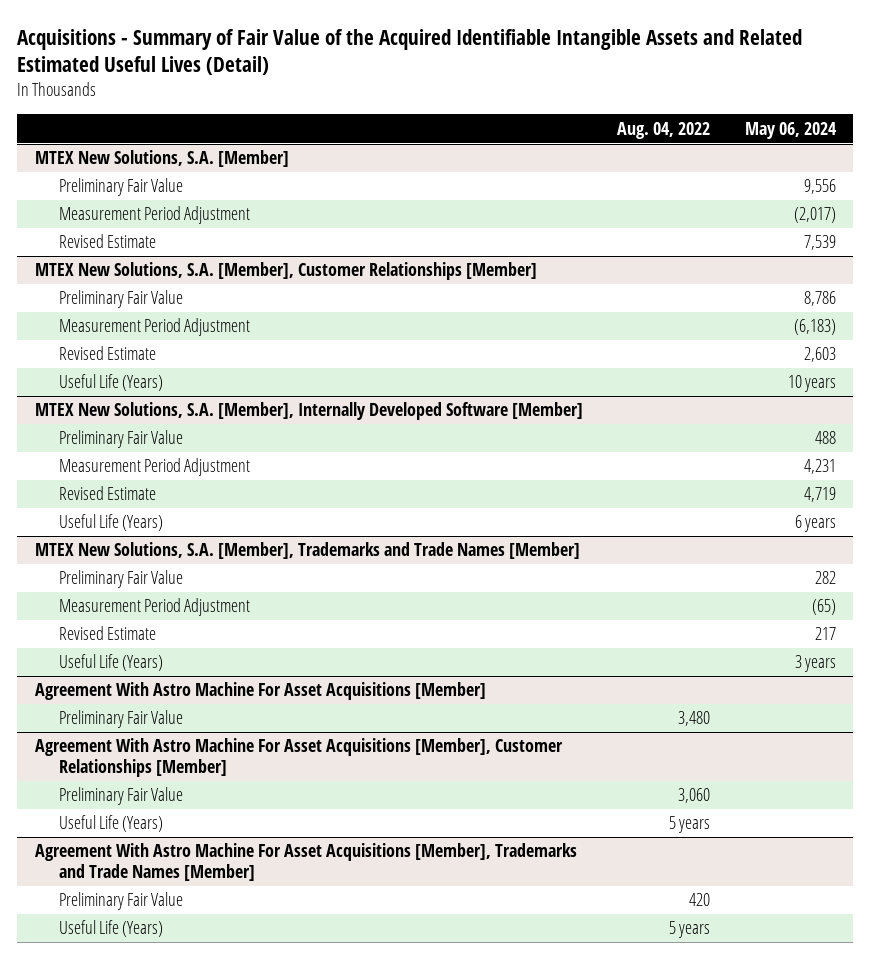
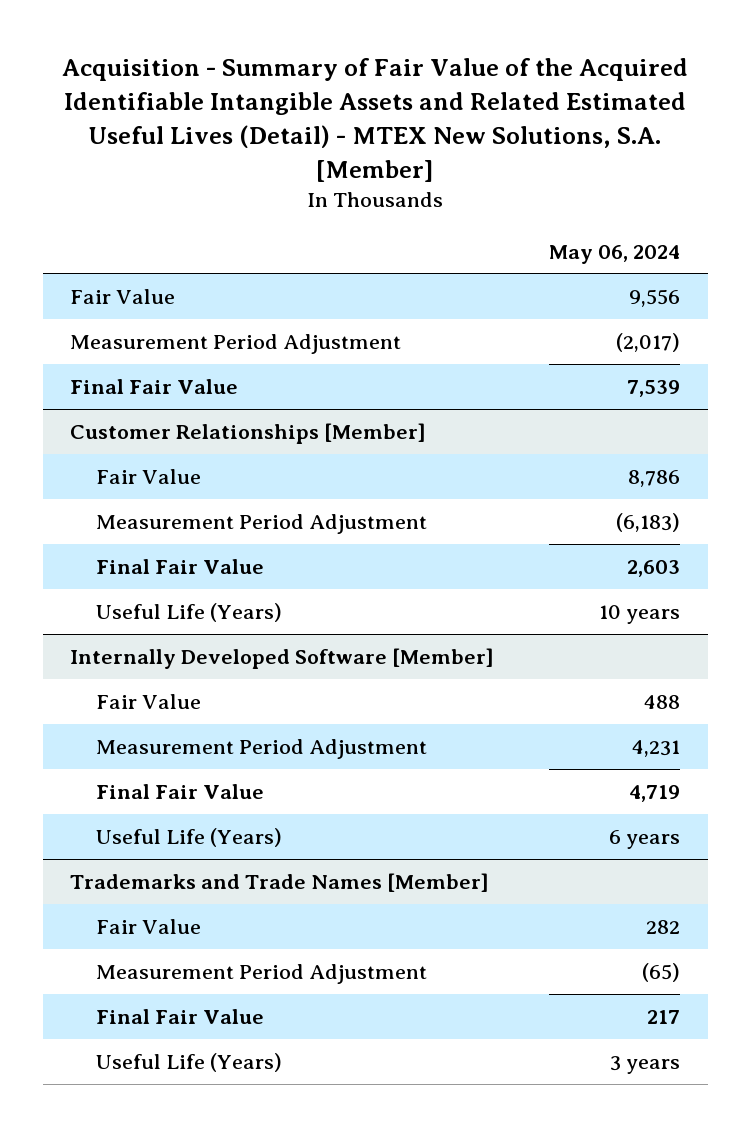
- Acquisitions - Summary of Fair Value of the Acquired Identifiable Intangible Assets and Related Estimated Useful Lives (Detail)
+ Acquisition - Summary of Fair Value of the Acquired Identifiable Intangible Assets and Related Estimated Useful Lives (Detail) - MTEX New Solutions, S.A. [Member]
- | Aug. 04, 2022 | May 06, 2024
+ | May 06, 2024
- MTEX New Solutions, S.A. [Member]
- Preliminary Fair Value | | 9,556
+ Fair Value | 9,556
- Revised Estimate | | 7,539
- MTEX New Solutions, S.A. [Member], Customer Relationships [Member]
- Preliminary Fair Value | | 8,786
+ Final Fair Value | 7,539
+ Customer Relationships [Member]
+ Fair Value | 8,786
- Revised Estimate | | 2,603
+ Final Fair Value | 2,603
- MTEX New Solutions, S.A. [Member], Internally Developed Software [Member]
- Preliminary Fair Value | | 488
+ Internally Developed Software [Member]
+ Fair Value | 488
- Revised Estimate | | 4,719
+ Final Fair Value | 4,719
- MTEX New Solutions, S.A. [Member], Trademarks and Trade Names [Member]
- Preliminary Fair Value | | 282
+ Trademarks and Trade Names [Member]
+ Fair Value | 282
- Revised Estimate | | 217
+ Final Fair Value | 217
- Agreement With Astro Machine For Asset Acquisitions [Member]
- Preliminary Fair Value | 3,480 |
- Agreement With Astro Machine For Asset Acquisitions [Member], Customer Relationships [Member]
- Preliminary Fair Value | 3,060 |
- Useful Life (Years) | 5 years |
- Agreement With Astro Machine For Asset Acquisitions [Member], Trademarks and Trade Names [Member]
- Preliminary Fair Value | 420 |
- Useful Life (Years) | 5 years |

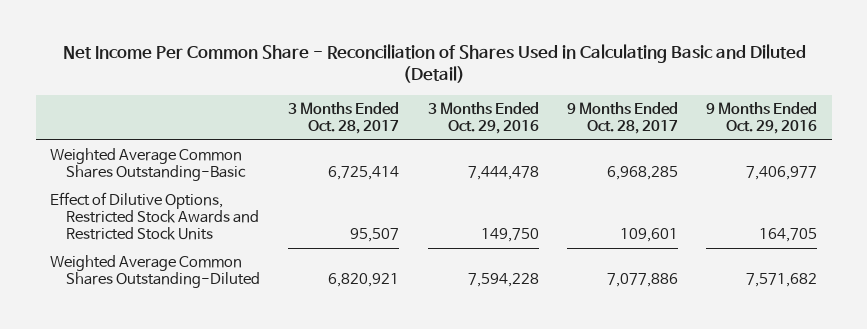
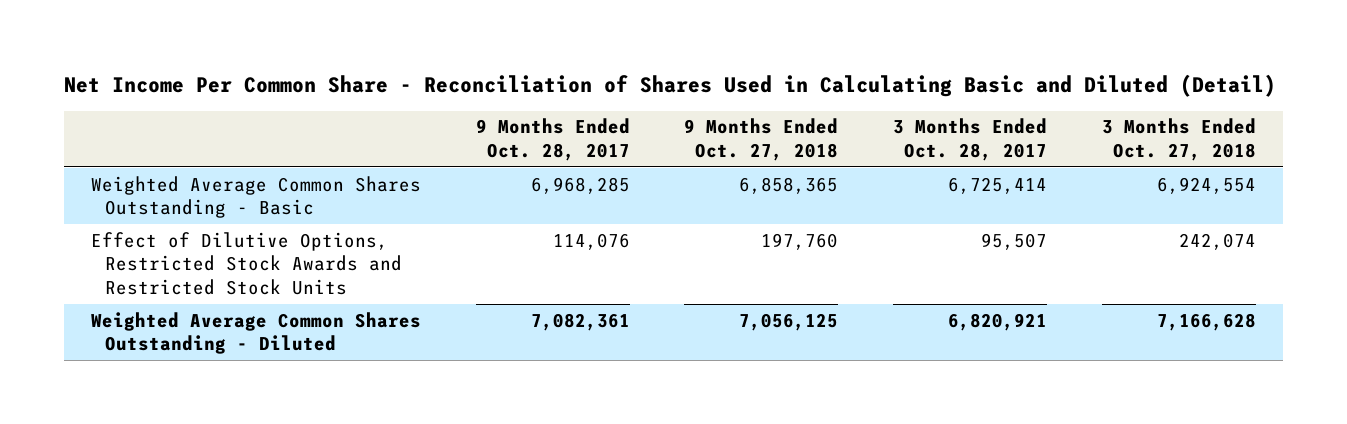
- | 3 Months Ended Oct. 28, 2017 | 3 Months Ended Oct. 29, 2016 | 9 Months Ended Oct. 28, 2017 | 9 Months Ended Oct. 29, 2016
+ | 9 Months Ended Oct. 28, 2017 | 9 Months Ended Oct. 27, 2018 | 3 Months Ended Oct. 28, 2017 | 3 Months Ended Oct. 27, 2018
- Weighted Average Common Shares Outstanding-Basic | 6,725,414 | 7,444,478 | 6,968,285 | 7,406,977
- Effect of Dilutive Options, Restricted Stock Awards and Restricted Stock Units | 95,507 | 149,750 | 109,601 | 164,705
- Weighted Average Common Shares Outstanding-Diluted | 6,820,921 | 7,594,228 | 7,077,886 | 7,571,682
+ Weighted Average Common Shares Outstanding - Basic | 6,968,285 | 6,858,365 | 6,725,414 | 6,924,554
+ Effect of Dilutive Options, Restricted Stock Awards and Restricted Stock Units | 114,076 | 197,760 | 95,507 | 242,074
+ Weighted Average Common Shares Outstanding - Diluted | 7,082,361 | 7,056,125 | 6,820,921 | 7,166,628

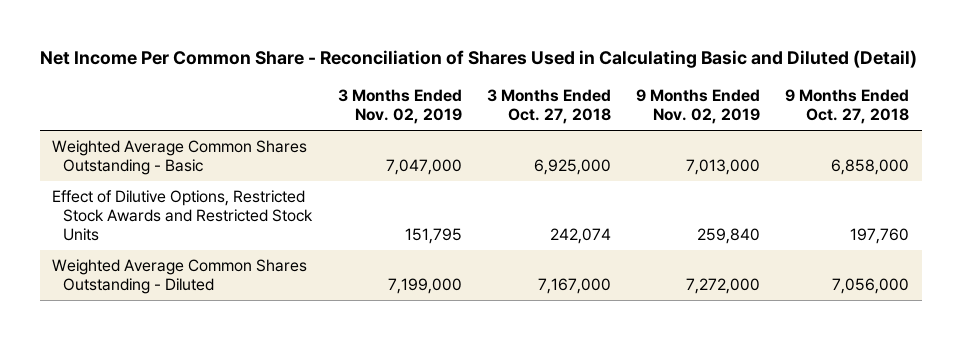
- | 9 Months Ended Oct. 28, 2017 | 9 Months Ended Oct. 27, 2018 | 3 Months Ended Oct. 28, 2017 | 3 Months Ended Oct. 27, 2018
+ | 3 Months Ended Nov. 02, 2019 | 3 Months Ended Oct. 27, 2018 | 9 Months Ended Nov. 02, 2019 | 9 Months Ended Oct. 27, 2018
- Weighted Average Common Shares Outstanding - Basic | 6,968,285 | 6,858,365 | 6,725,414 | 6,924,554
+ Weighted Average Common Shares Outstanding - Basic | 7,047,000 | 6,925,000 | 7,013,000 | 6,858,000
- Weighted Average Common Shares Outstanding - Diluted | 7,082,361 | 7,056,125 | 6,820,921 | 7,166,628
+ Weighted Average Common Shares Outstanding - Diluted | 7,199,000 | 7,167,000 | 7,272,000 | 7,056,000

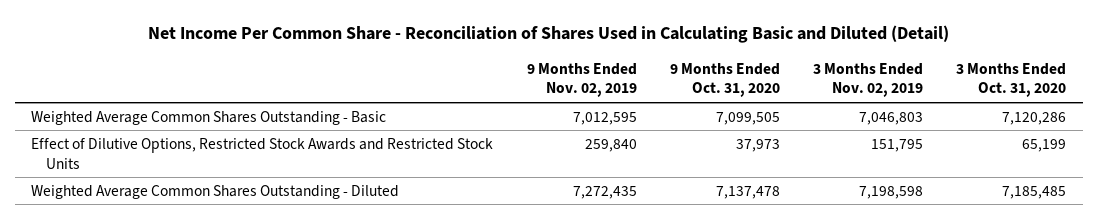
- | 3 Months Ended Nov. 02, 2019 | 3 Months Ended Oct. 27, 2018 | 9 Months Ended Nov. 02, 2019 | 9 Months Ended Oct. 27, 2018
+ | 9 Months Ended Nov. 02, 2019 | 9 Months Ended Oct. 31, 2020 | 3 Months Ended Nov. 02, 2019 | 3 Months Ended Oct. 31, 2020
- Weighted Average Common Shares Outstanding - Basic | 7,047,000 | 6,925,000 | 7,013,000 | 6,858,000
+ Weighted Average Common Shares Outstanding - Basic | 7,012,595 | 7,099,505 | 7,046,803 | 7,120,286
- Weighted Average Common Shares Outstanding - Diluted | 7,199,000 | 7,167,000 | 7,272,000 | 7,056,000
+ Weighted Average Common Shares Outstanding - Diluted | 7,272,435 | 7,137,478 | 7,198,598 | 7,185,485

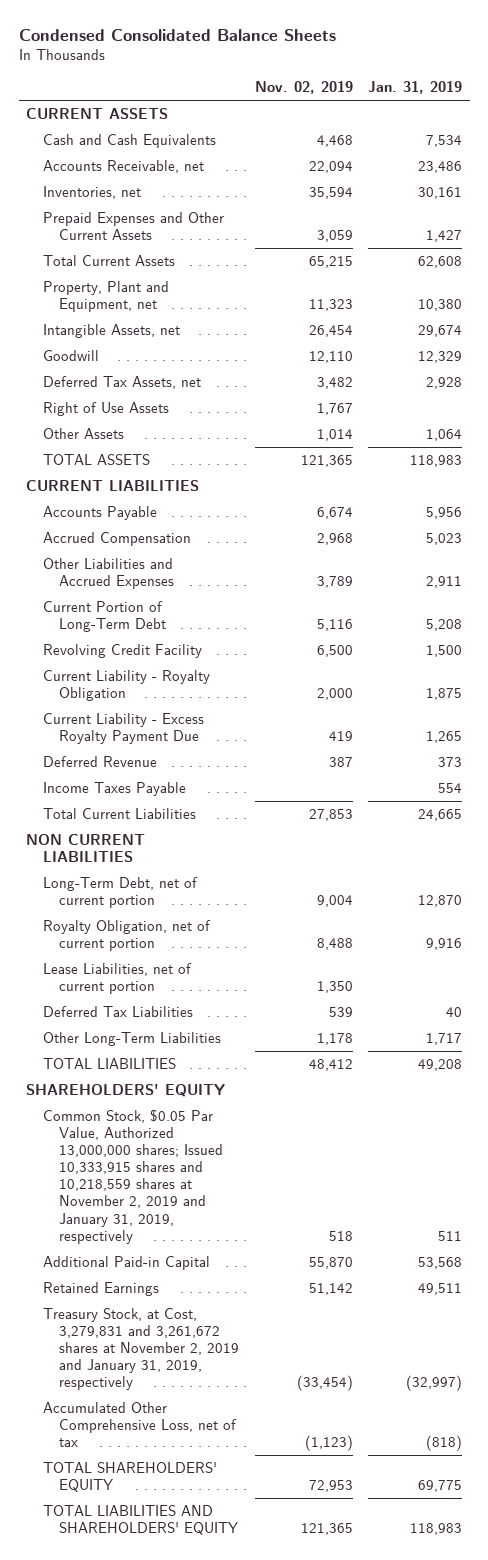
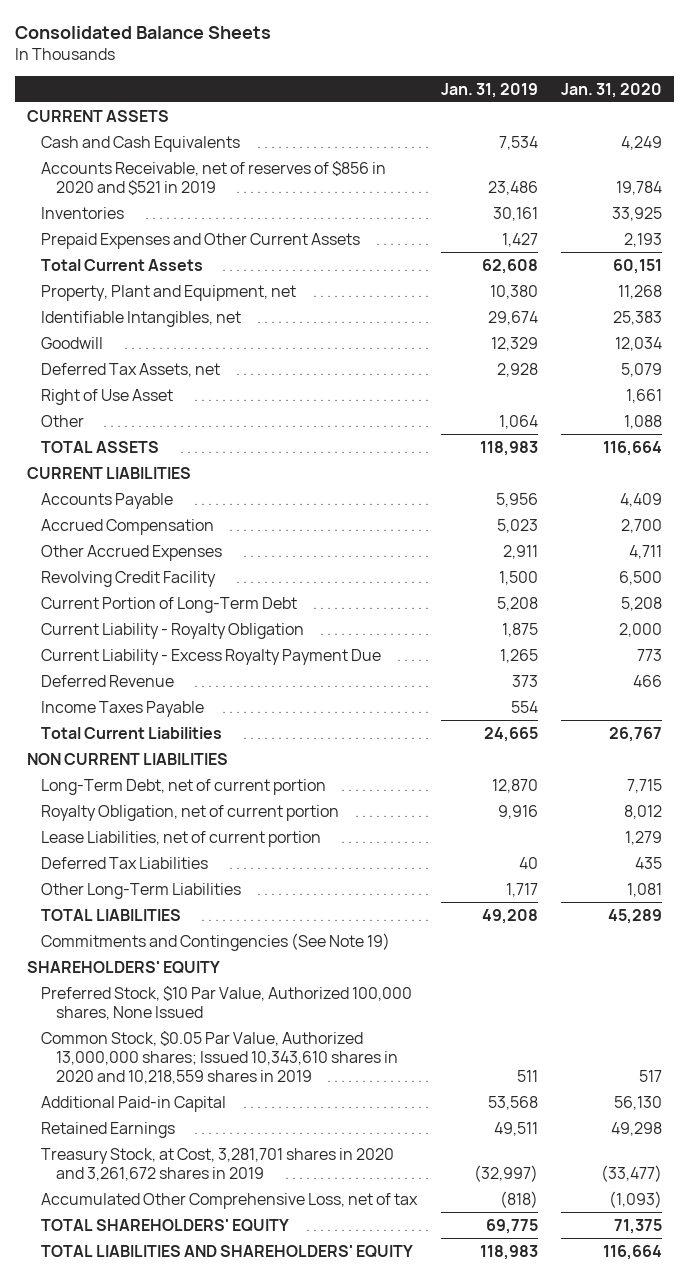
- Condensed Consolidated Balance Sheets
+ Consolidated Balance Sheets
- | Nov. 02, 2019 | Jan. 31, 2019
+ | Jan. 31, 2019 | Jan. 31, 2020
- Accounts Receivable, net | 22,094 | 23,486
- Inventories, net | 35,594 | 30,161
+ Accounts Receivable, net of reserves of $856 in 2020 and $521 in 2019 | 23,486 | 19,784
+ Inventories | 30,161 | 33,925
- Intangible Assets, net | 26,454 | 29,674
+ Identifiable Intangibles, net | 29,674 | 25,383
- Right of Use Assets | 1,767 |
- Other Assets | 1,014 | 1,064
+ Right of Use Asset | | 1,661
+ Other | 1,064 | 1,088
- Other Liabilities and Accrued Expenses | 3,789 | 2,911
+ Other Accrued Expenses | 2,911 | 4,711
moved down: Current Portion of Long-Term Debt | 5,208 | 5,208
+ Commitments and Contingencies (See Note 19)
- Common Stock, $0.05 Par Value, Authorized 13,000,000 shares; Issued 10,333,915 shares and 10,218,559 shares at November 2, 2019 and January 31, 2019, respectively | 518 | 511
+ Preferred Stock, $10 Par Value, Authorized 100,000 shares, None Issued
+ Common Stock, $0.05 Par Value, Authorized 13,000,000 shares; Issued 10,343,610 shares in 2020 and 10,218,559 shares in 2019 | 511 | 517
- Treasury Stock, at Cost, 3,279,831 and 3,261,672 shares at November 2, 2019 and January 31, 2019, respectively | (33,454) | (32,997)
+ Treasury Stock, at Cost, 3,281,701 shares in 2020 and 3,261,672 shares in 2019 | (32,997) | (33,477)

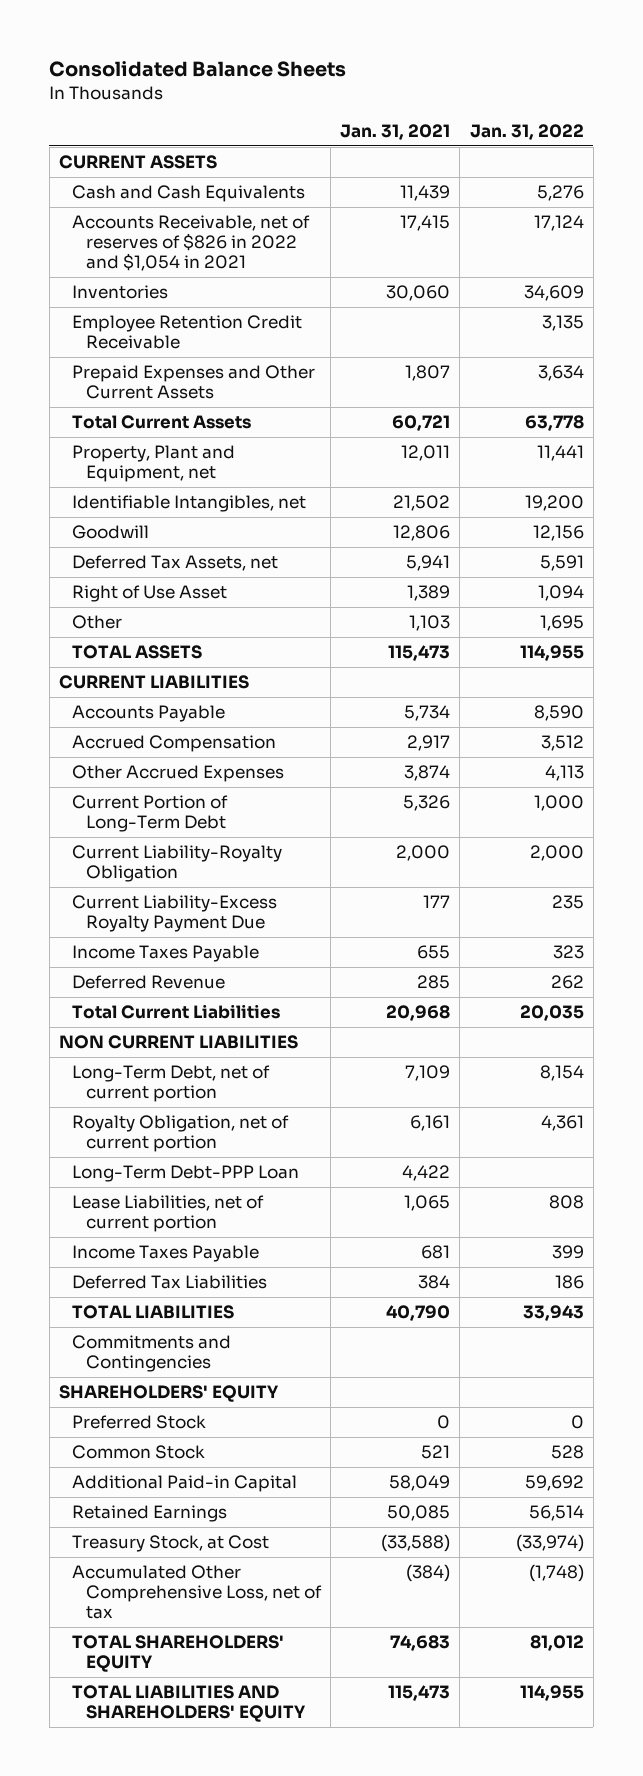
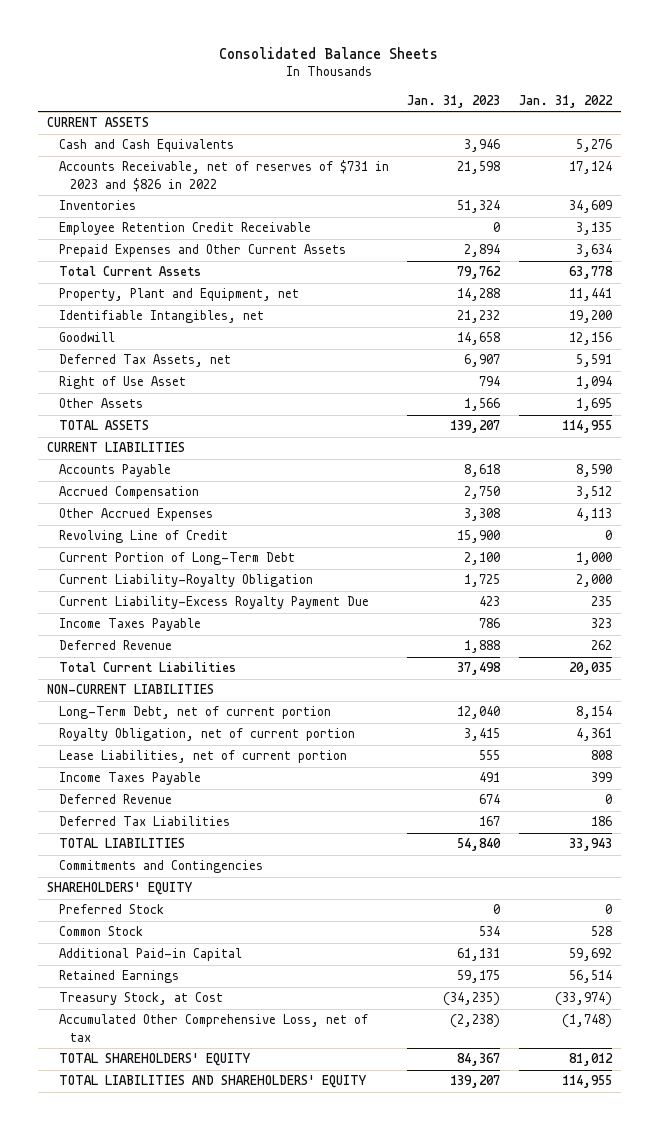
- | Jan. 31, 2021 | Jan. 31, 2022
+ | Jan. 31, 2023 | Jan. 31, 2022
- Accounts Receivable, net of reserves of $826 in 2022 and $1,054 in 2021 | 17,415 | 17,124
+ Accounts Receivable, net of reserves of $731 in 2023 and $826 in 2022 | 21,598 | 17,124
- Other | 1,103 | 1,695
+ Other Assets | 1,566 | 1,695
+ Revolving Line of Credit | 15,900 | 0
- NON CURRENT LIABILITIES
+ NON-CURRENT LIABILITIES
- Long-Term Debt-PPP Loan | 4,422 |
+ Deferred Revenue | 674 | 0

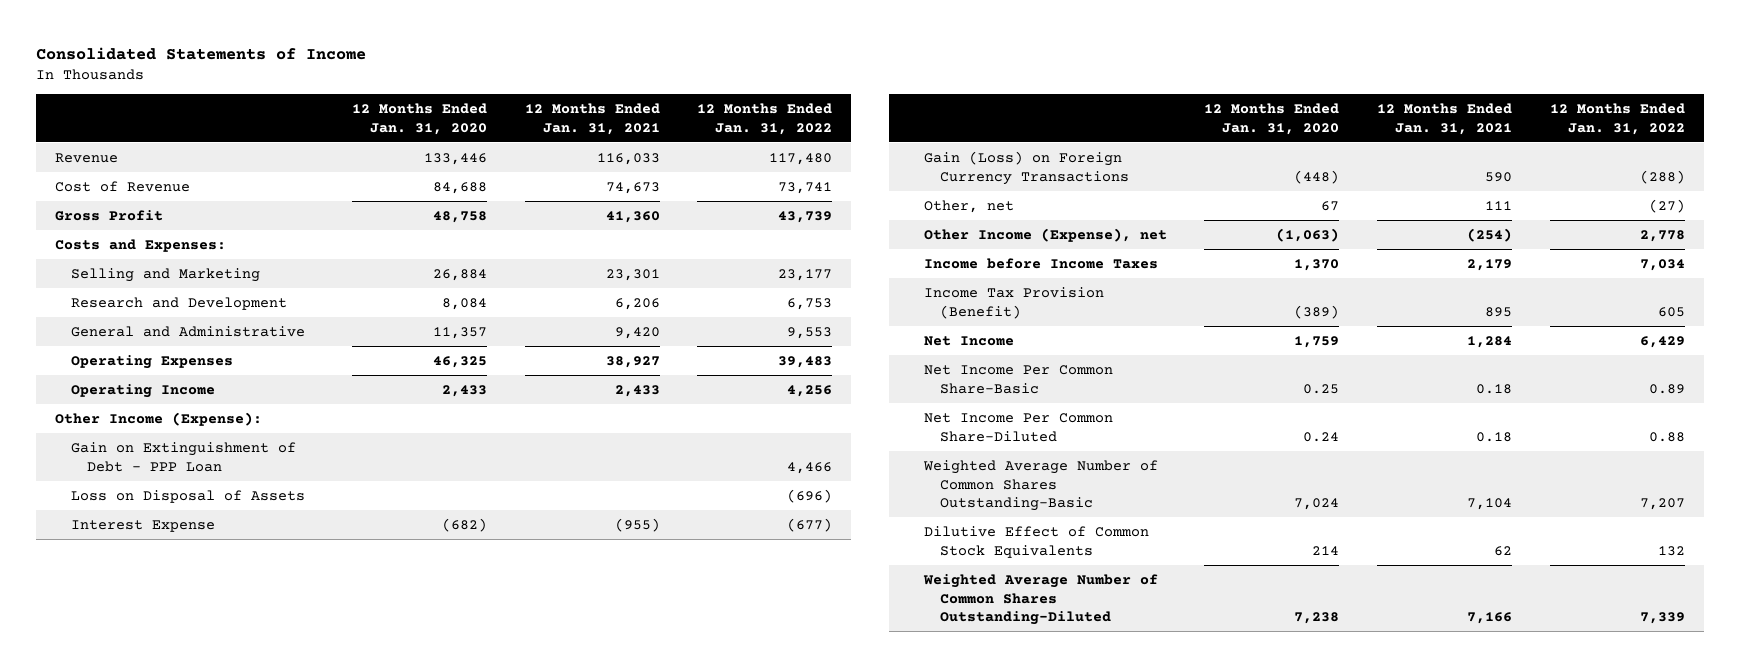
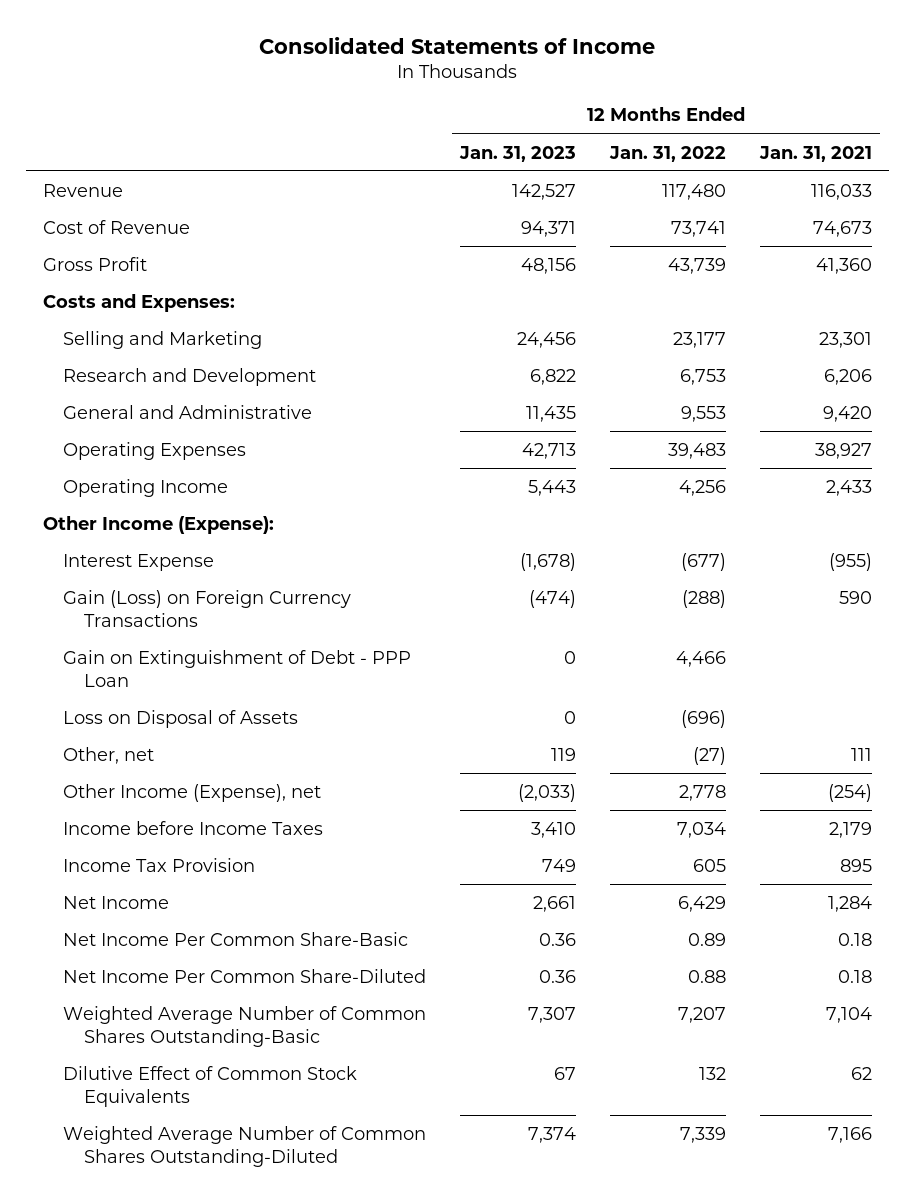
- | 12 Months Ended Jan. 31, 2020 | 12 Months Ended Jan. 31, 2021 | 12 Months Ended Jan. 31, 2022
+ | 12 Months Ended Jan. 31, 2023 | 12 Months Ended Jan. 31, 2022 | 12 Months Ended Jan. 31, 2021
moved down: Gain on Extinguishment of Debt - PPP Loan | 0 | 4,466 |
moved down: Loss on Disposal of Assets | 0 | (696) |
- Income Tax Provision (Benefit) | (389) | 895 | 605
+ Income Tax Provision | 749 | 605 | 895

